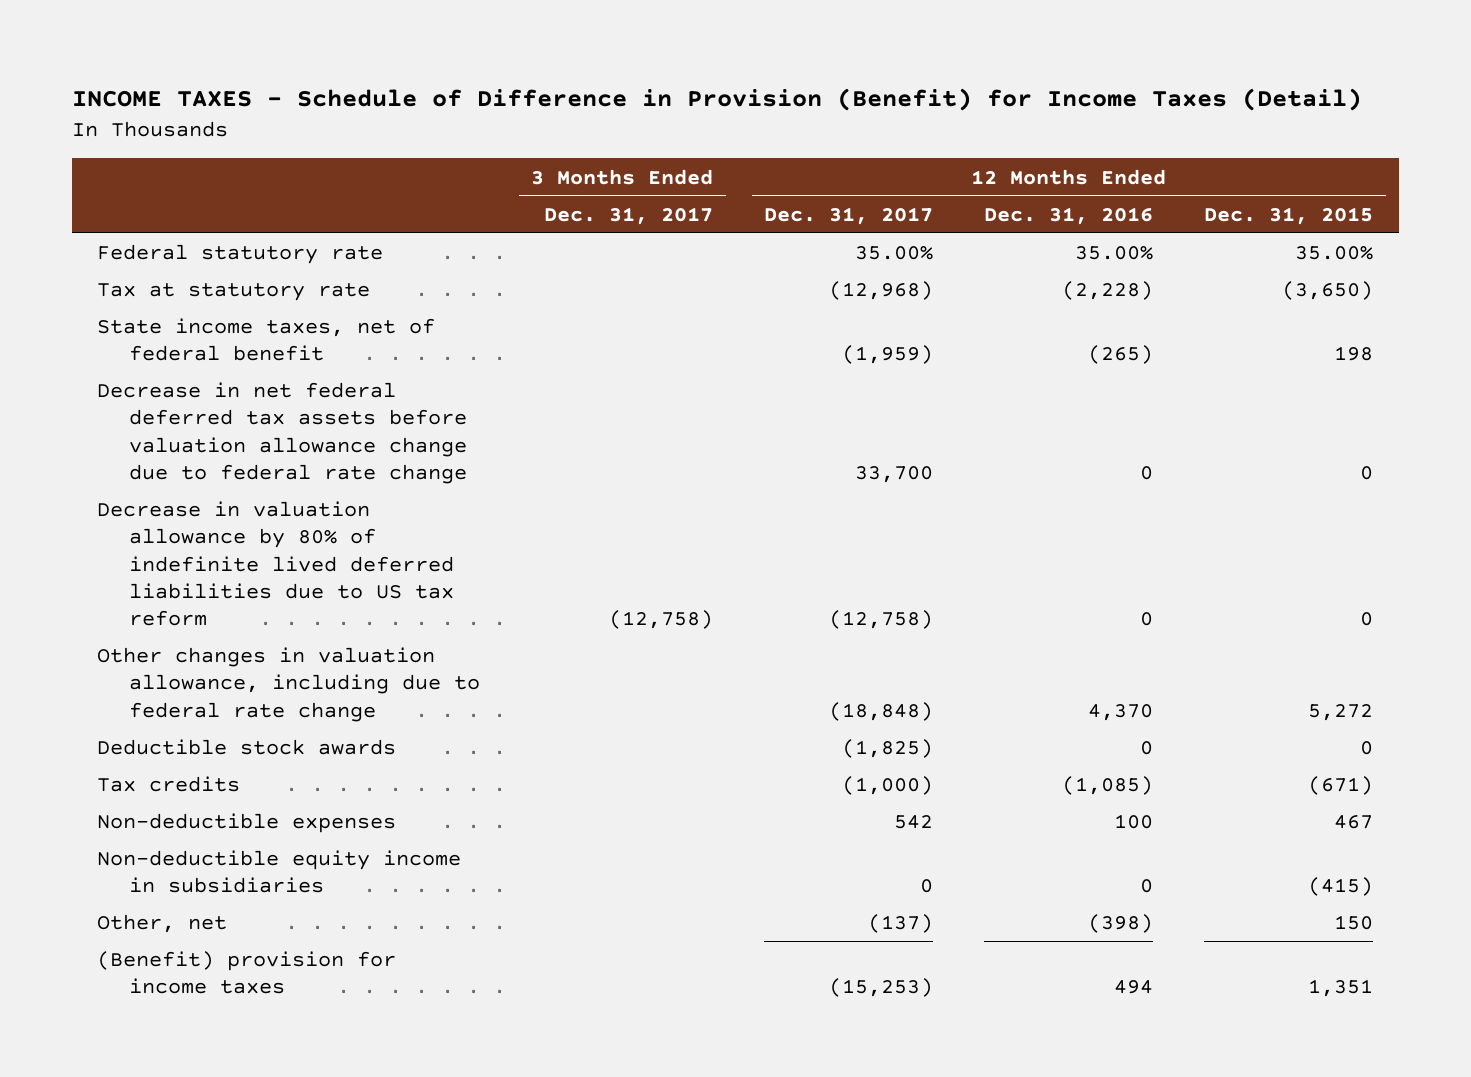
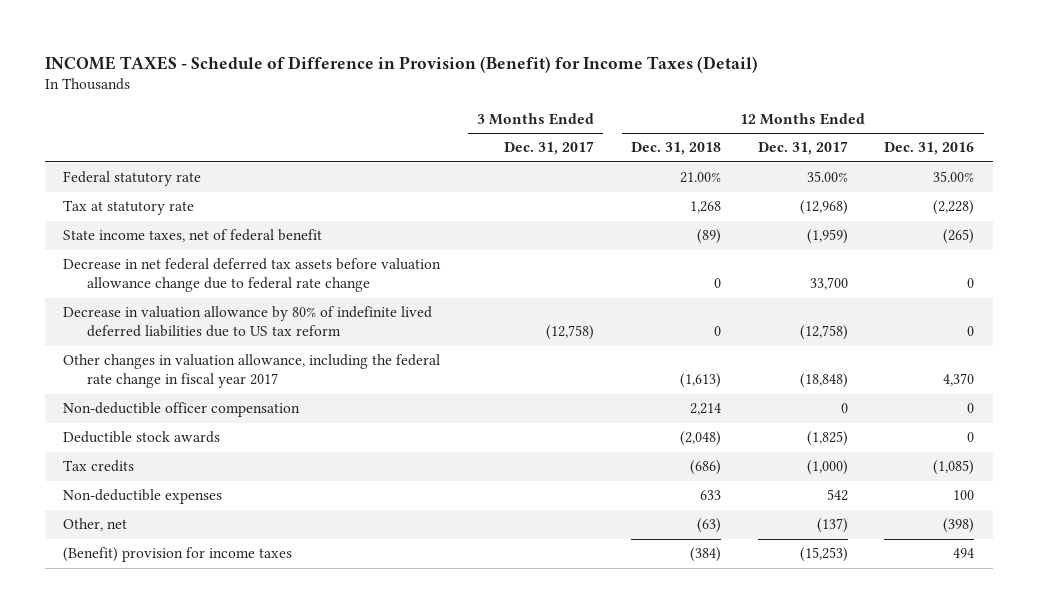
- | 3 Months Ended Dec. 31, 2017 | 12 Months Ended Dec. 31, 2017 | 12 Months Ended Dec. 31, 2016 | 12 Months Ended Dec. 31, 2015
+ | 3 Months Ended Dec. 31, 2017 | 12 Months Ended Dec. 31, 2018 | 12 Months Ended Dec. 31, 2017 | 12 Months Ended Dec. 31, 2016
- Other changes in valuation allowance, including due to federal rate change | | (18,848) | 4,370 | 5,272
+ Other changes in valuation allowance, including the federal rate change in fiscal year 2017 | | (1,613) | (18,848) | 4,370
+ Non-deductible officer compensation | | 2,214 | 0 | 0
- Non-deductible equity income in subsidiaries | | 0 | 0 | (415)

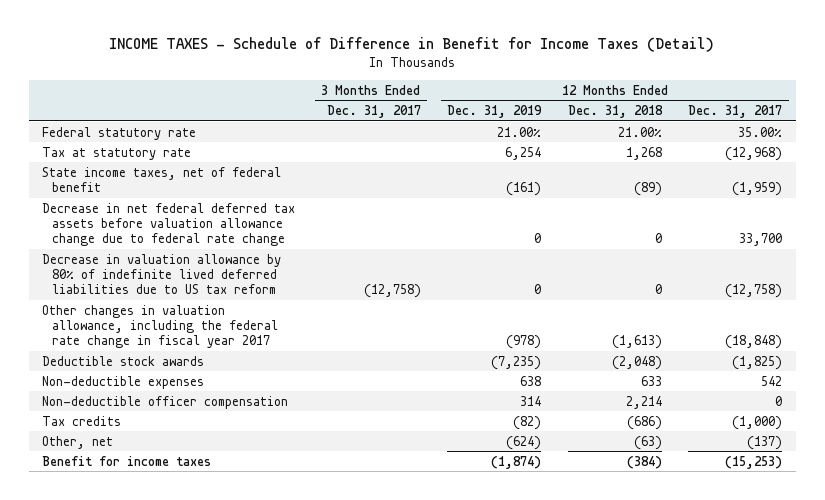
- INCOME TAXES - Schedule of Difference in Provision (Benefit) for Income Taxes (Detail)
+ INCOME TAXES - Schedule of Difference in Benefit for Income Taxes (Detail)
- | 3 Months Ended Dec. 31, 2017 | 12 Months Ended Dec. 31, 2018 | 12 Months Ended Dec. 31, 2017 | 12 Months Ended Dec. 31, 2016
+ | 3 Months Ended Dec. 31, 2017 | 12 Months Ended Dec. 31, 2019 | 12 Months Ended Dec. 31, 2018 | 12 Months Ended Dec. 31, 2017
moved down: Non-deductible officer compensation | | 314 | 2,214 | 0
moved down: Tax credits | | (82) | (686) | (1,000)
- (Benefit) provision for income taxes | | (384) | (15,253) | 494
+ Benefit for income taxes | | (1,874) | (384) | (15,253)

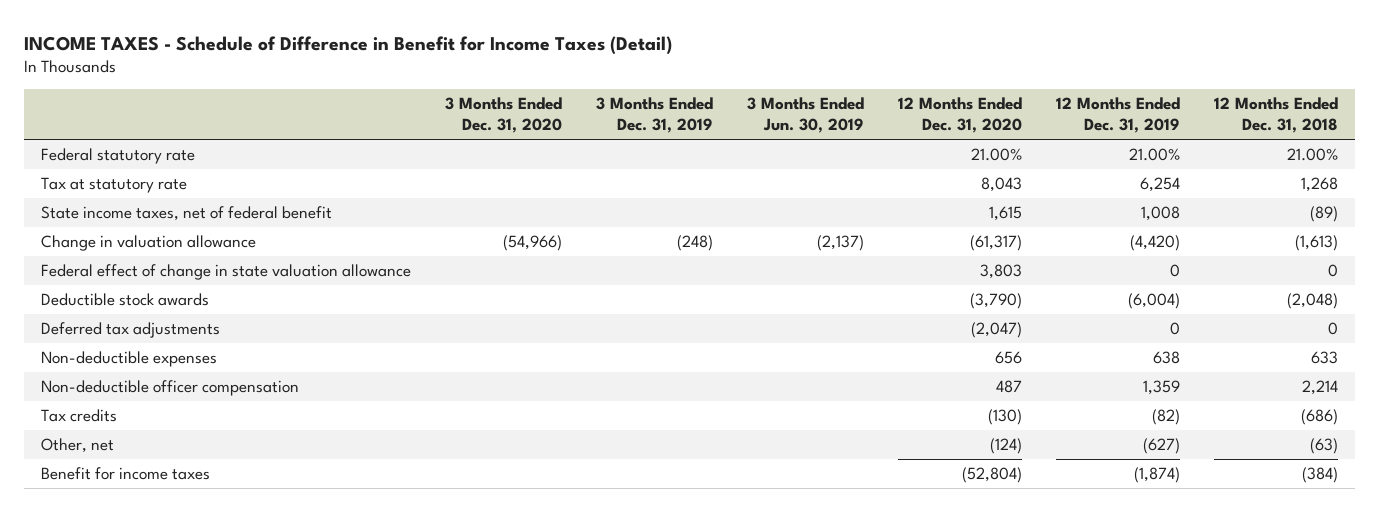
- | 3 Months Ended Dec. 31, 2017 | 12 Months Ended Dec. 31, 2019 | 12 Months Ended Dec. 31, 2018 | 12 Months Ended Dec. 31, 2017
+ | 3 Months Ended Dec. 31, 2020 | 3 Months Ended Dec. 31, 2019 | 3 Months Ended Jun. 30, 2019 | 12 Months Ended Dec. 31, 2020 | 12 Months Ended Dec. 31, 2019 | 12 Months Ended Dec. 31, 2018
- State income taxes, net of federal benefit | | (161) | (89) | (1,959)
- Decrease in net federal deferred tax assets before valuation allowance change due to federal rate change | | 0 | 0 | 33,700
- Decrease in valuation allowance by 80% of indefinite lived deferred liabilities due to US tax reform | (12,758) | 0 | 0 | (12,758)
- Other changes in valuation allowance, including the federal rate change in fiscal year 2017 | | (978) | (1,613) | (18,848)
- Deductible stock awards | | (7,235) | (2,048) | (1,825)
+ State income taxes, net of federal benefit | | | | 1,615 | 1,008 | (89)
+ Change in valuation allowance | (54,966) | (248) | (2,137) | (61,317) | (4,420) | (1,613)
+ Federal effect of change in state valuation allowance | | | | 3,803 | 0 | 0
+ Deductible stock awards | | | | (3,790) | (6,004) | (2,048)
+ Deferred tax adjustments | | | | (2,047) | 0 | 0
- Non-deductible officer compensation | | 314 | 2,214 | 0
+ Non-deductible officer compensation | | | | 487 | 1,359 | 2,214
- Other, net | | (624) | (63) | (137)
+ Other, net | | | | (124) | (627) | (63)

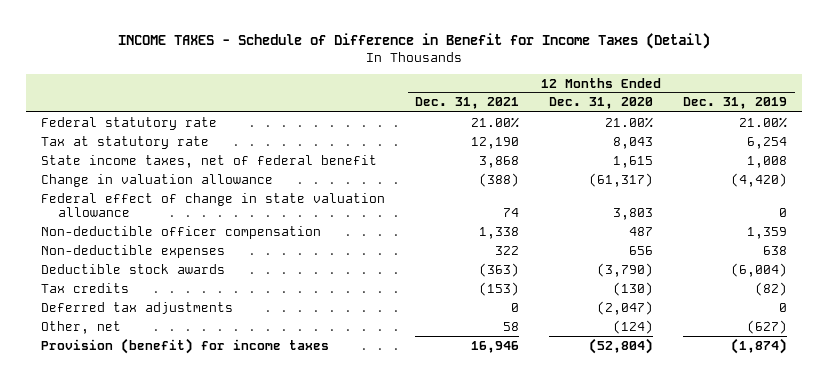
- | 3 Months Ended Dec. 31, 2020 | 3 Months Ended Dec. 31, 2019 | 3 Months Ended Jun. 30, 2019 | 12 Months Ended Dec. 31, 2020 | 12 Months Ended Dec. 31, 2019 | 12 Months Ended Dec. 31, 2018
+ | 12 Months Ended Dec. 31, 2021 | 12 Months Ended Dec. 31, 2020 | 12 Months Ended Dec. 31, 2019
moved down: Non-deductible expenses | 322 | 656 | 638
moved down: Deductible stock awards | (363) | (3,790) | (6,004)
moved down: Deferred tax adjustments | 0 | (2,047) | 0
- Benefit for income taxes | | | | (52,804) | (1,874) | (384)
+ Provision (benefit) for income taxes | 16,946 | (52,804) | (1,874)

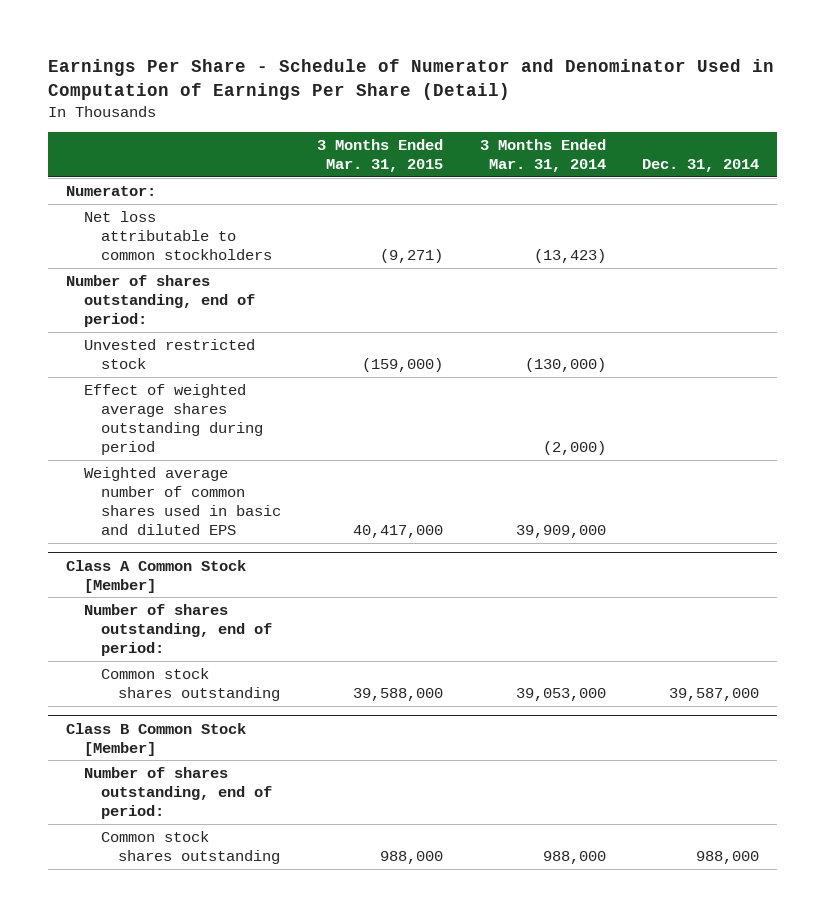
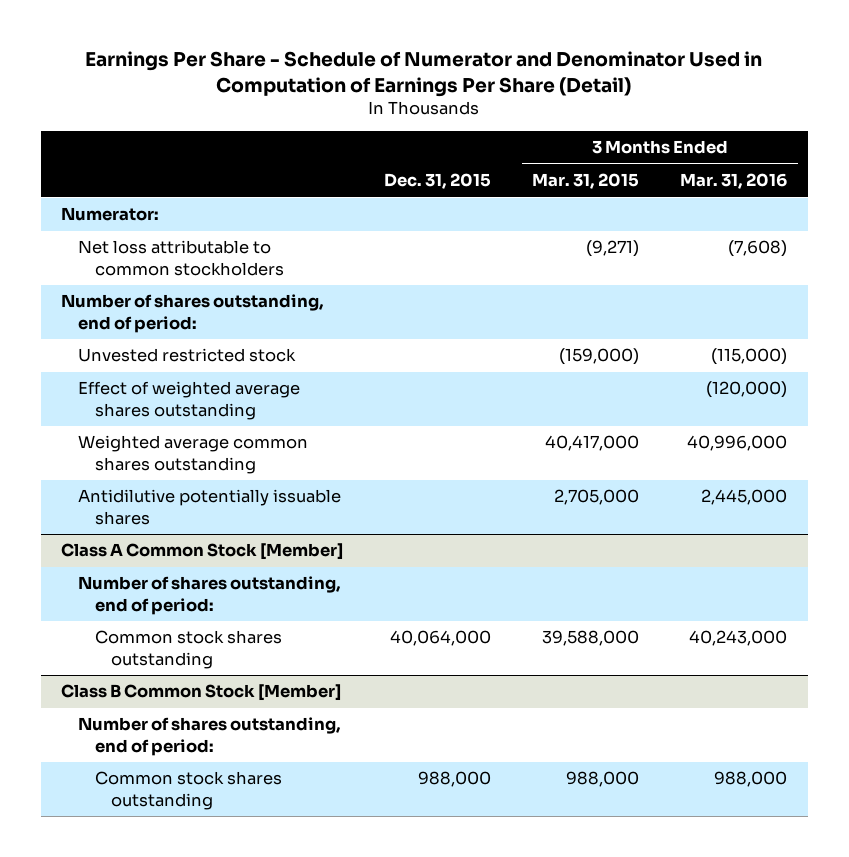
- | 3 Months Ended Mar. 31, 2015 | 3 Months Ended Mar. 31, 2014 | Dec. 31, 2014
+ | Dec. 31, 2015 | 3 Months Ended Mar. 31, 2015 | 3 Months Ended Mar. 31, 2016
- Effect of weighted average shares outstanding during period | | (2,000) |
- Weighted average number of common shares used in basic and diluted EPS | 40,417,000 | 39,909,000 |
+ Effect of weighted average shares outstanding | | | (120,000)
+ Weighted average common shares outstanding | | 40,417,000 | 40,996,000
+ Antidilutive potentially issuable shares | | 2,705,000 | 2,445,000

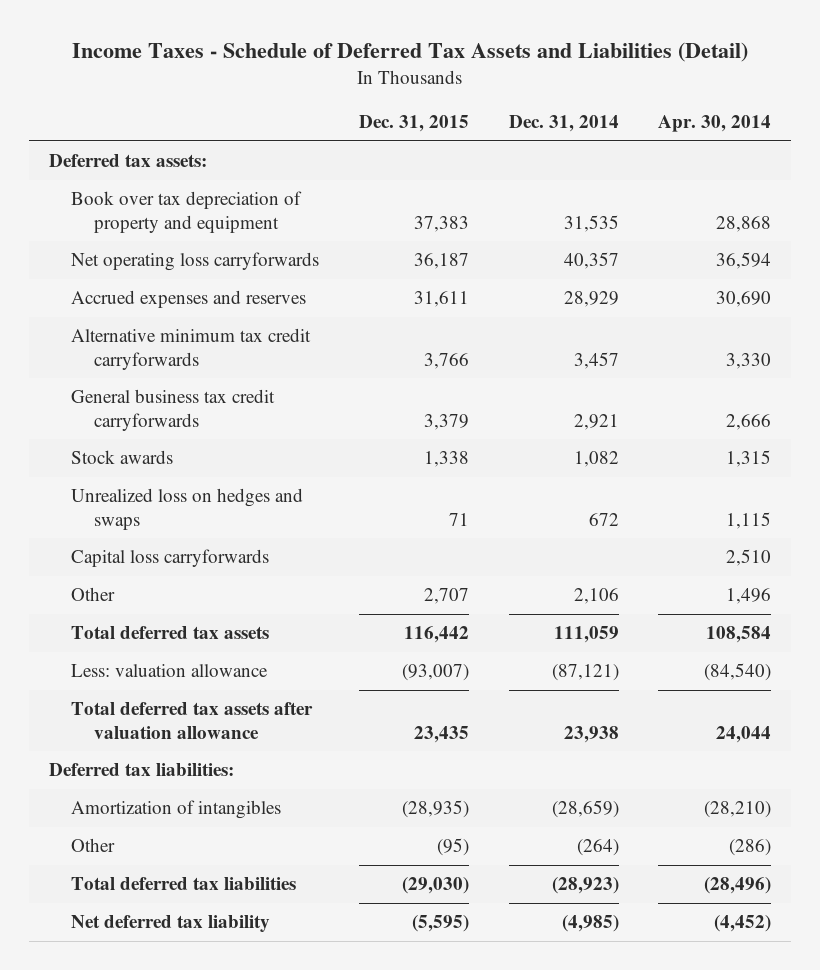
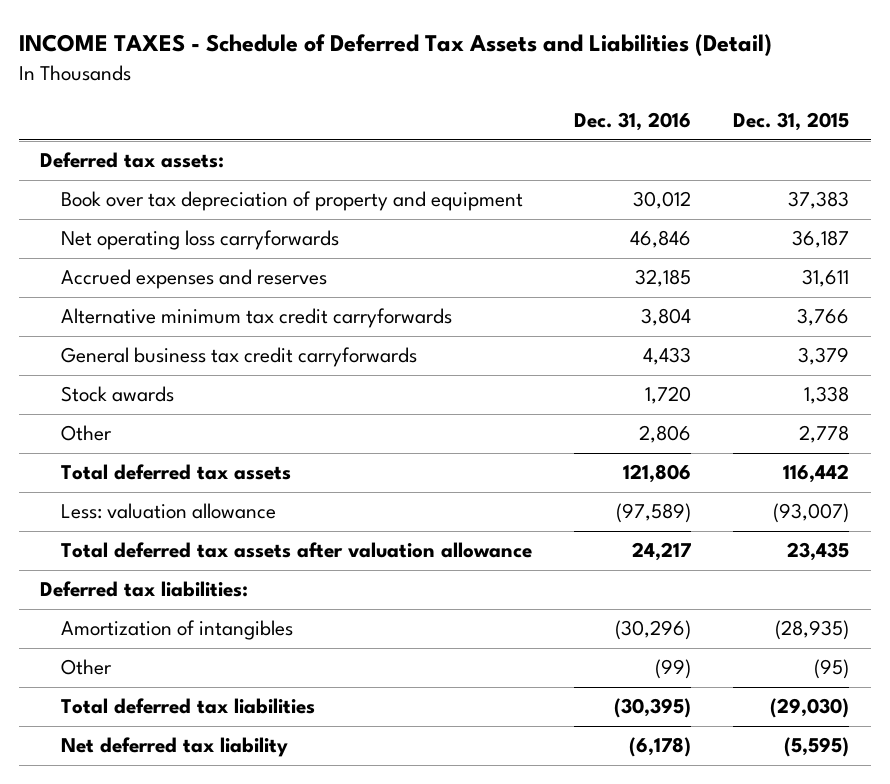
- Income Taxes - Schedule of Deferred Tax Assets and Liabilities (Detail)
+ INCOME TAXES - Schedule of Deferred Tax Assets and Liabilities (Detail)
- | Dec. 31, 2015 | Dec. 31, 2014 | Apr. 30, 2014
+ | Dec. 31, 2016 | Dec. 31, 2015
- Unrealized loss on hedges and swaps | 71 | 672 | 1,115
- Capital loss carryforwards | | | 2,510
- Other | 2,707 | 2,106 | 1,496
+ Other | 2,806 | 2,778

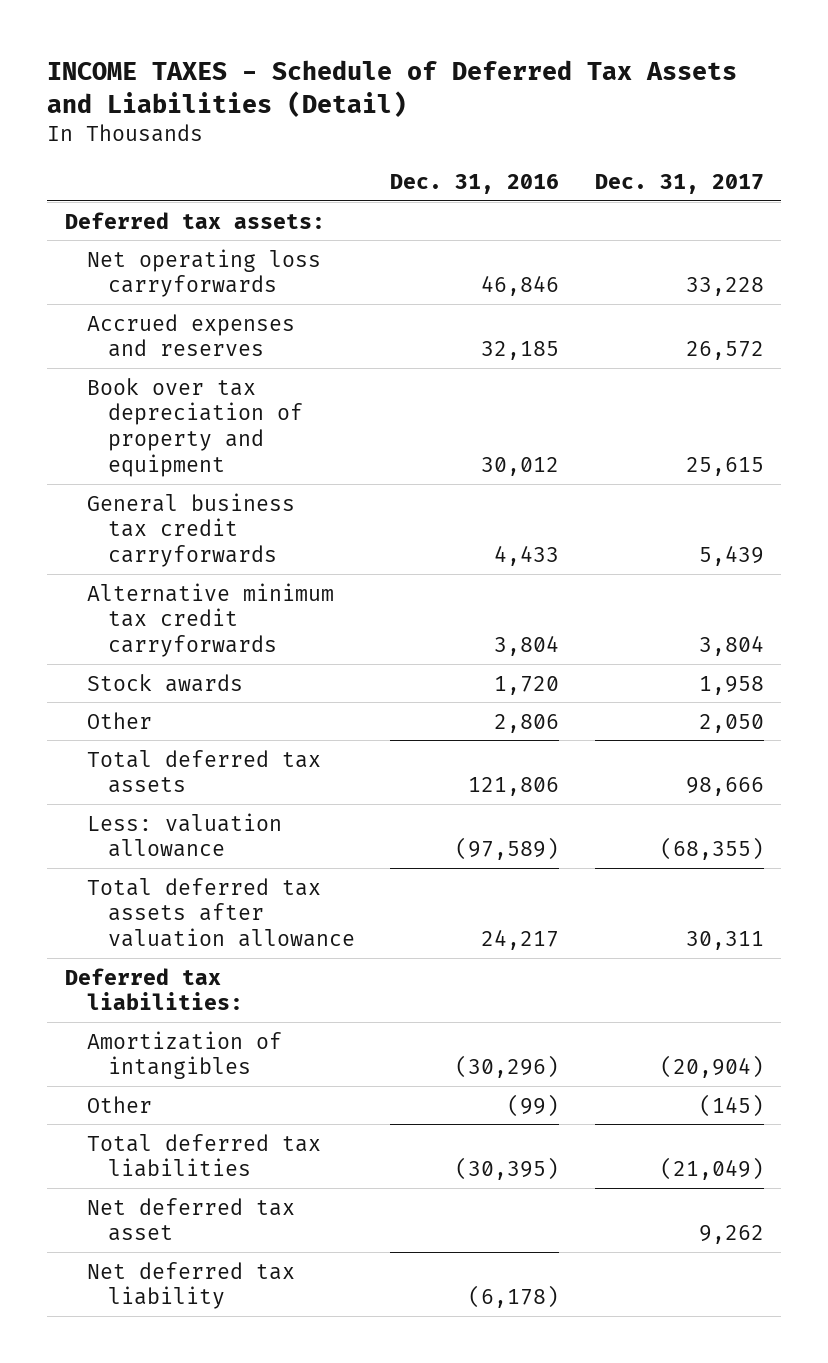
- | Dec. 31, 2016 | Dec. 31, 2015
+ | Dec. 31, 2016 | Dec. 31, 2017
moved down: Book over tax depreciation of property and equipment | 30,012 | 25,615
moved down: Alternative minimum tax credit carryforwards | 3,804 | 3,804
+ Net deferred tax asset | | 9,262

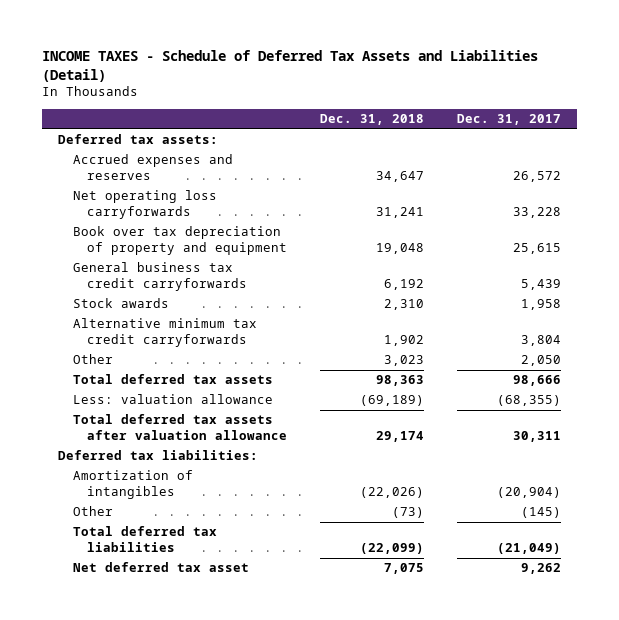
- | Dec. 31, 2016 | Dec. 31, 2017
+ | Dec. 31, 2018 | Dec. 31, 2017
moved down: Net operating loss carryforwards | 31,241 | 33,228
moved down: Alternative minimum tax credit carryforwards | 1,902 | 3,804
- Net deferred tax liability | (6,178) |

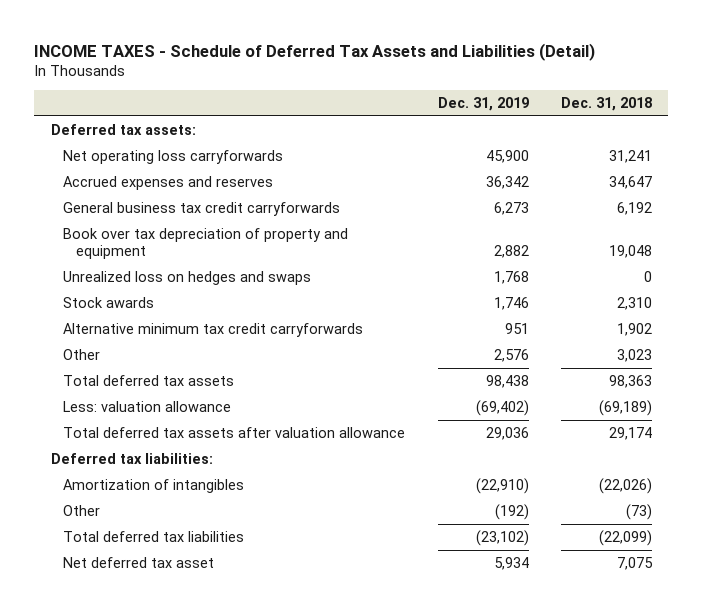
- | Dec. 31, 2018 | Dec. 31, 2017
+ | Dec. 31, 2019 | Dec. 31, 2018
moved down: Accrued expenses and reserves | 36,342 | 34,647
moved down: Book over tax depreciation of property and equipment | 2,882 | 19,048
+ Unrealized loss on hedges and swaps | 1,768 | 0

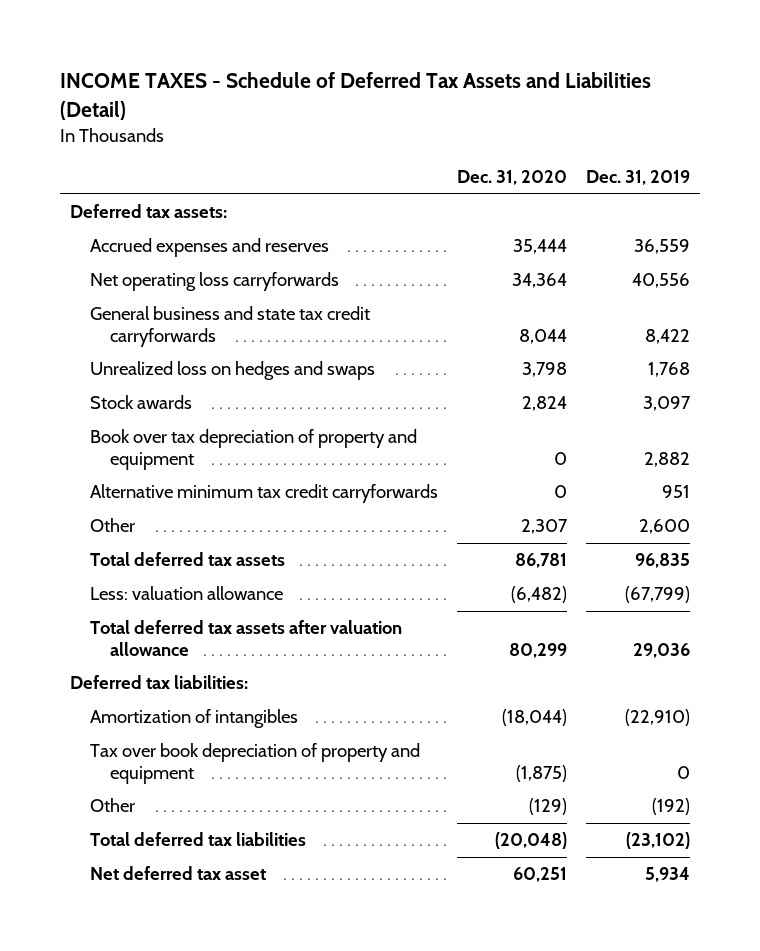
- | Dec. 31, 2019 | Dec. 31, 2018
+ | Dec. 31, 2020 | Dec. 31, 2019
- Net operating loss carryforwards | 45,900 | 31,241
- Accrued expenses and reserves | 36,342 | 34,647
- General business tax credit carryforwards | 6,273 | 6,192
+ Accrued expenses and reserves | 35,444 | 36,559
+ Net operating loss carryforwards | 34,364 | 40,556
+ General business and state tax credit carryforwards | 8,044 | 8,422
- Stock awards | 1,746 | 2,310
+ Stock awards | 2,824 | 3,097
moved down: Book over tax depreciation of property and equipment | 0 | 2,882
- Other | 2,576 | 3,023
- Total deferred tax assets | 98,438 | 98,363
- Less: valuation allowance | (69,402) | (69,189)
+ Other | 2,307 | 2,600
+ Total deferred tax assets | 86,781 | 96,835
+ Less: valuation allowance | (6,482) | (67,799)
+ Tax over book depreciation of property and equipment | (1,875) | 0

